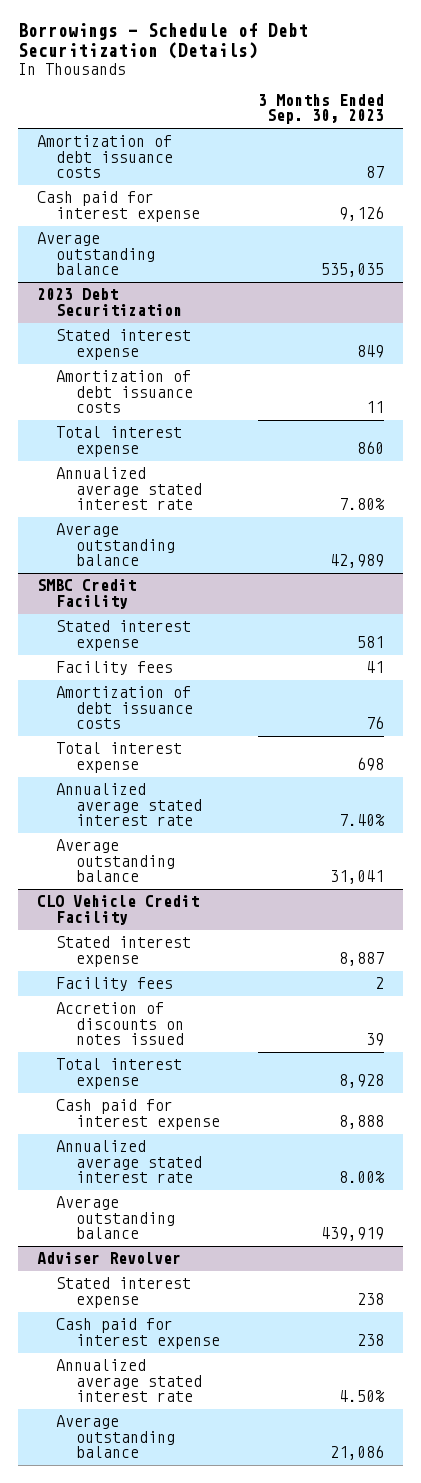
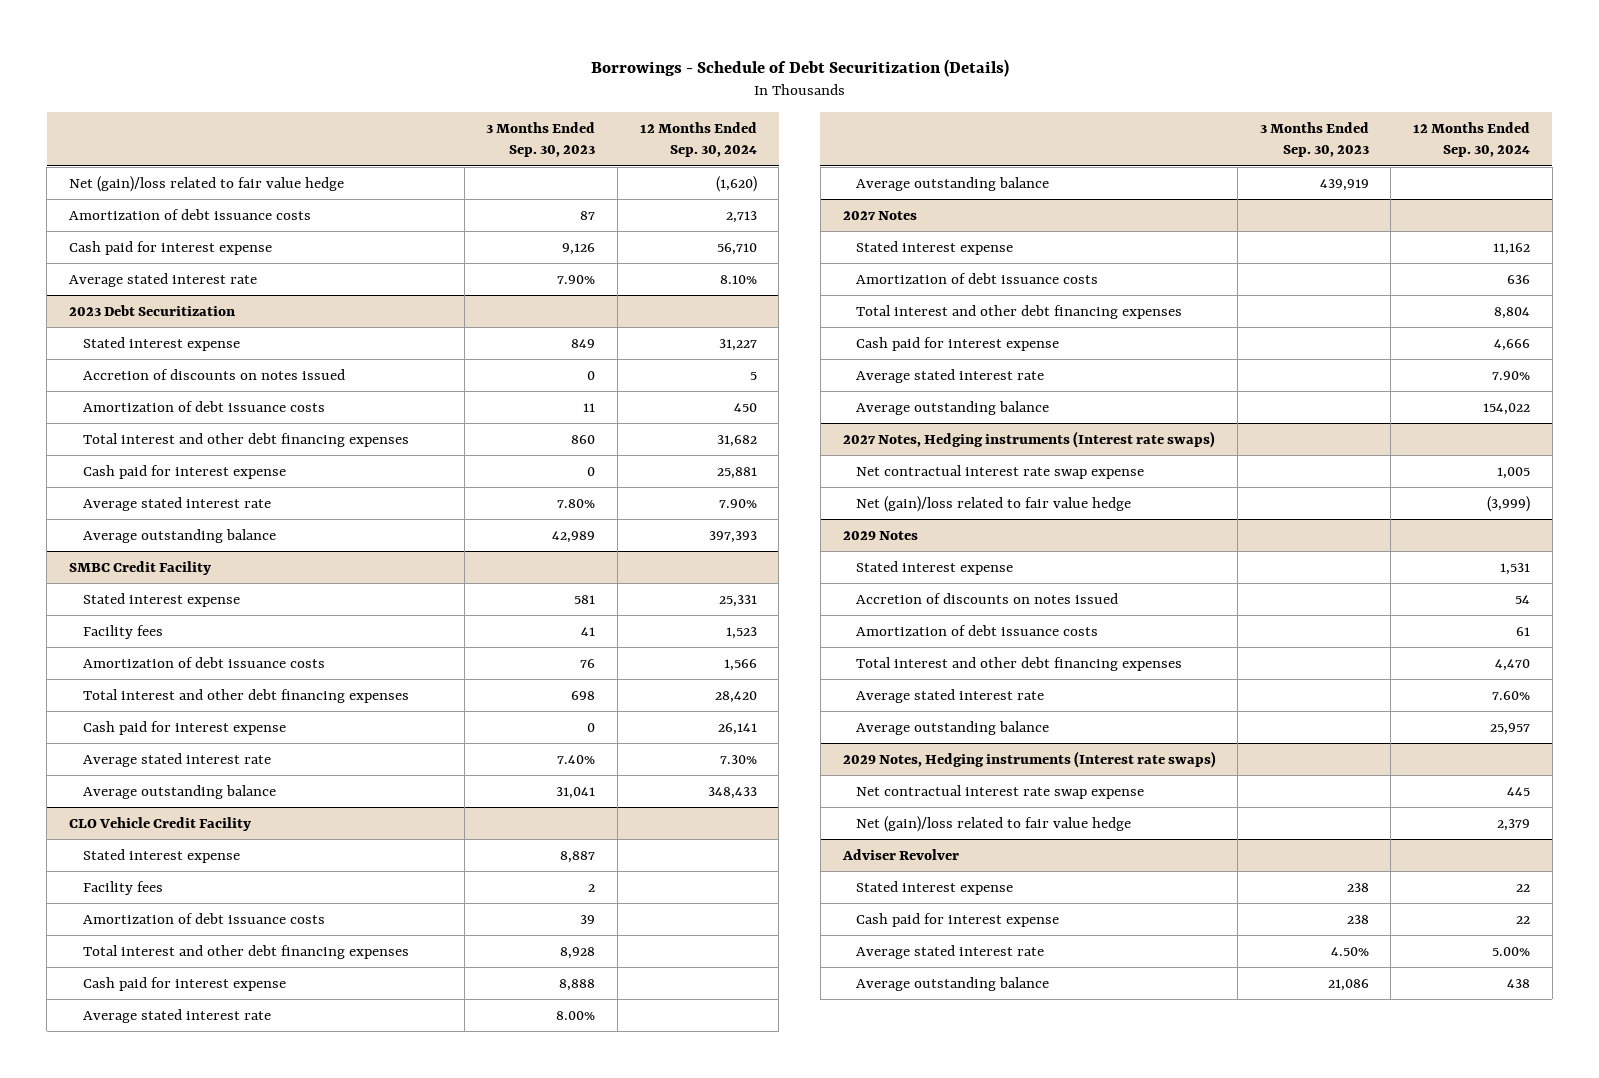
- | 3 Months Ended Sep. 30, 2023
+ | 3 Months Ended Sep. 30, 2023 | 12 Months Ended Sep. 30, 2024
+ Net (gain)/loss related to fair value hedge | | (1,620)
- Average outstanding balance | 535,035
+ Average stated interest rate | 7.90% | 8.10%
@ 2023 Debt Securitization
+ Accretion of discounts on notes issued | 0 | 5
- Total interest expense | 860
- Annualized average stated interest rate | 7.80%
+ Total interest and other debt financing expenses | 860 | 31,682
+ Cash paid for interest expense | 0 | 25,881
+ Average stated interest rate | 7.80% | 7.90%
@ SMBC Credit Facility
- Total interest expense | 698
- Annualized average stated interest rate | 7.40%
+ Total interest and other debt financing expenses | 698 | 28,420
+ Cash paid for interest expense | 0 | 26,141
+ Average stated interest rate | 7.40% | 7.30%
@ CLO Vehicle Credit Facility
- Accretion of discounts on notes issued | 39
- Total interest expense | 8,928
+ Amortization of debt issuance costs | 39 |
+ Total interest and other debt financing expenses | 8,928 |
- Annualized average stated interest rate | 8.00%
+ Average stated interest rate | 8.00% |
+ 2027 Notes
+ Stated interest expense | | 11,162
+ Amortization of debt issuance costs | | 636
+ Total interest and other debt financing expenses | | 8,804
+ Cash paid for interest expense | | 4,666
+ Average stated interest rate | | 7.90%
+ Average outstanding balance | | 154,022
+ 2027 Notes, Hedging instruments (Interest rate swaps)
+ Net contractual interest rate swap expense | | 1,005
+ Net (gain)/loss related to fair value hedge | | (3,999)
+ 2029 Notes
+ Stated interest expense | | 1,531
+ Accretion of discounts on notes issued | | 54
+ Amortization of debt issuance costs | | 61
+ Total interest and other debt financing expenses | | 4,470
+ Average stated interest rate | | 7.60%
+ Average outstanding balance | | 25,957
+ 2029 Notes, Hedging instruments (Interest rate swaps)
+ Net contractual interest rate swap expense | | 445
+ Net (gain)/loss related to fair value hedge | | 2,379
@ Adviser Revolver
- Annualized average stated interest rate | 4.50%
+ Average stated interest rate | 4.50% | 5.00%

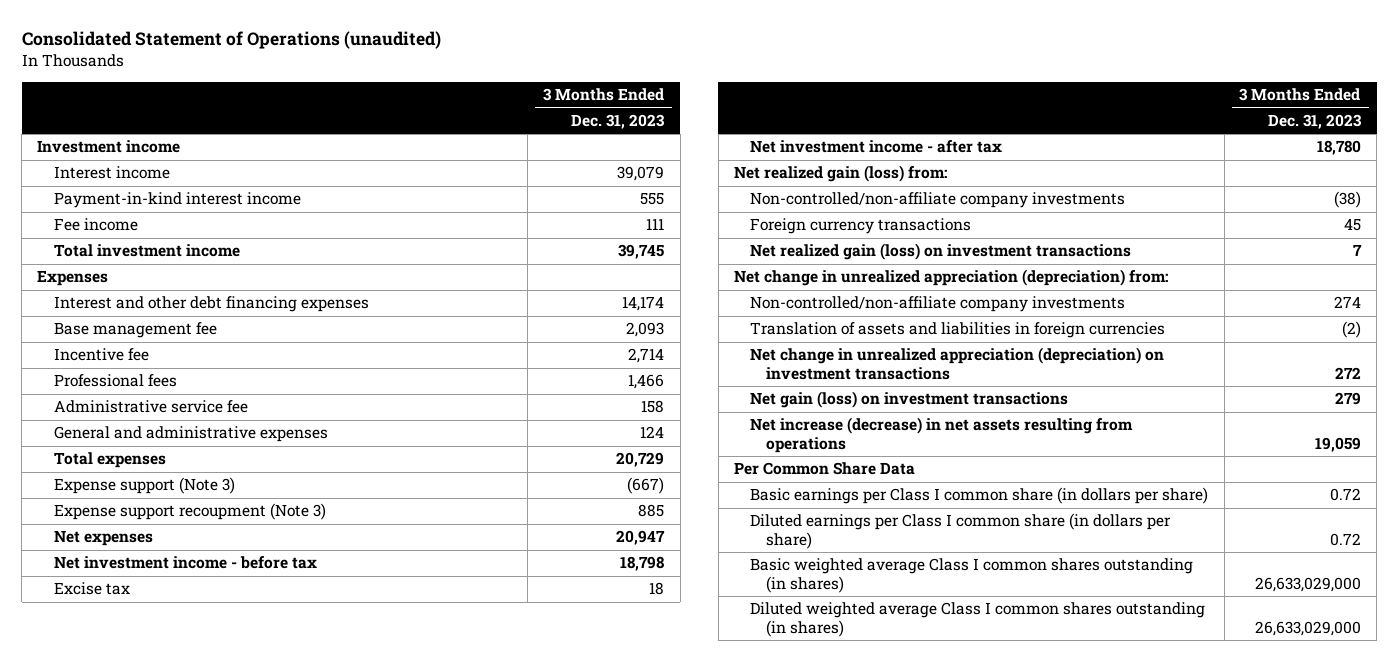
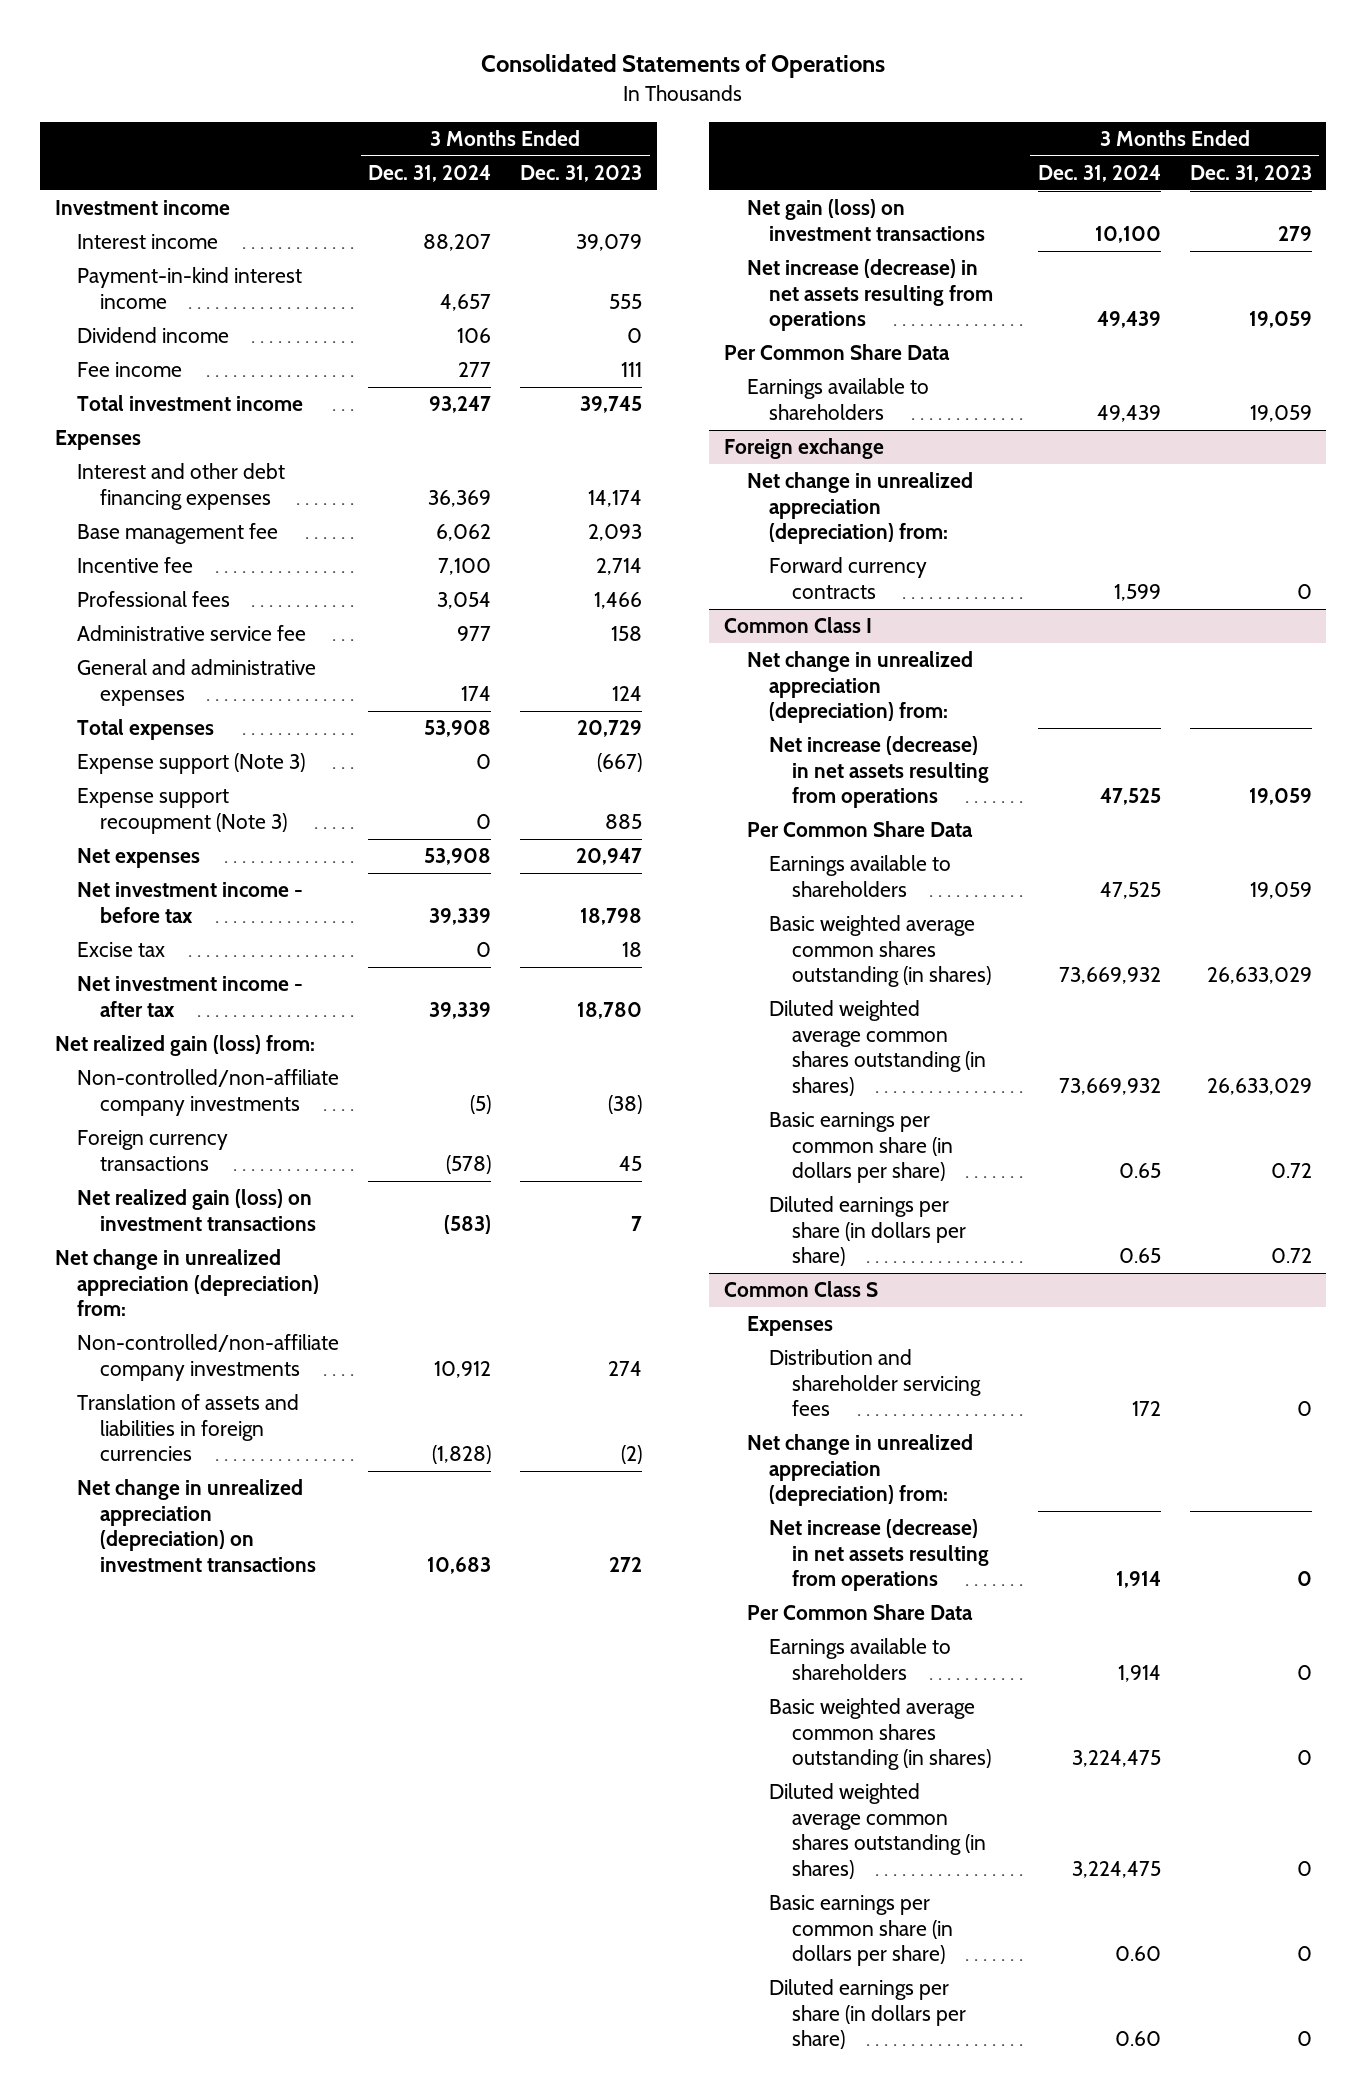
- Consolidated Statement of Operations (unaudited)
+ Consolidated Statements of Operations
- | 3 Months Ended Dec. 31, 2023
+ | 3 Months Ended Dec. 31, 2024 | 3 Months Ended Dec. 31, 2023
+ Dividend income | 106 | 0
- Basic earnings per Class I common share (in dollars per share) | 0.72
- Diluted earnings per Class I common share (in dollars per share) | 0.72
- Basic weighted average Class I common shares outstanding (in shares) | 26,633,029,000
- Diluted weighted average Class I common shares outstanding (in shares) | 26,633,029,000
+ Earnings available to shareholders | 49,439 | 19,059
+ Foreign exchange
+ Net change in unrealized appreciation (depreciation) from:
+ Forward currency contracts | 1,599 | 0
+ Common Class I
+ Net change in unrealized appreciation (depreciation) from:
+ Net increase (decrease) in net assets resulting from operations | 47,525 | 19,059
+ Per Common Share Data
+ Earnings available to shareholders | 47,525 | 19,059
+ Basic weighted average common shares outstanding (in shares) | 73,669,932 | 26,633,029
+ Diluted weighted average common shares outstanding (in shares) | 73,669,932 | 26,633,029
+ Basic earnings per common share (in dollars per share) | 0.65 | 0.72
+ Diluted earnings per share (in dollars per share) | 0.65 | 0.72
+ Common Class S
+ Expenses
+ Distribution and shareholder servicing fees | 172 | 0
+ Net change in unrealized appreciation (depreciation) from:
+ Net increase (decrease) in net assets resulting from operations | 1,914 | 0
+ Per Common Share Data
+ Earnings available to shareholders | 1,914 | 0
+ Basic weighted average common shares outstanding (in shares) | 3,224,475 | 0
+ Diluted weighted average common shares outstanding (in shares) | 3,224,475 | 0
+ Basic earnings per common share (in dollars per share) | 0.60 | 0
+ Diluted earnings per share (in dollars per share) | 0.60 | 0

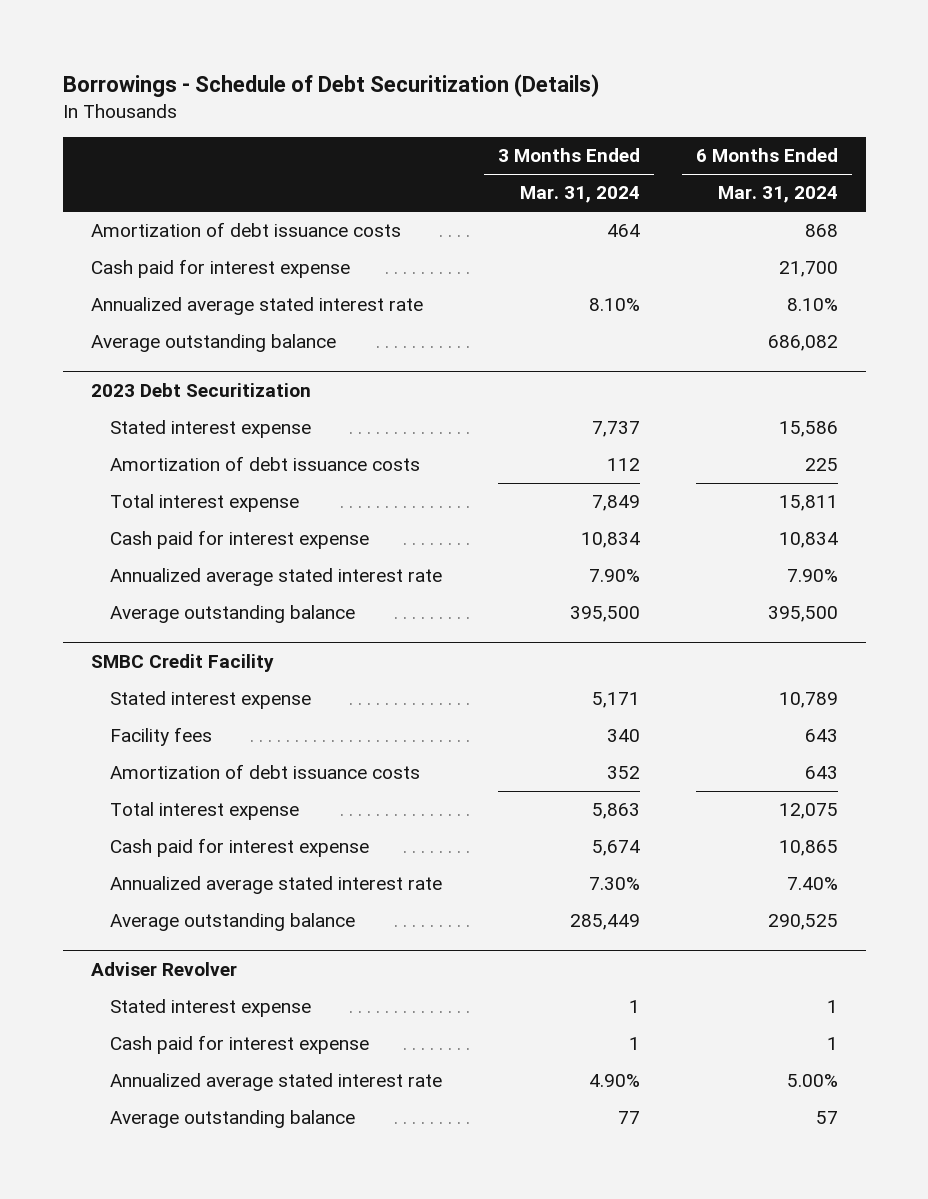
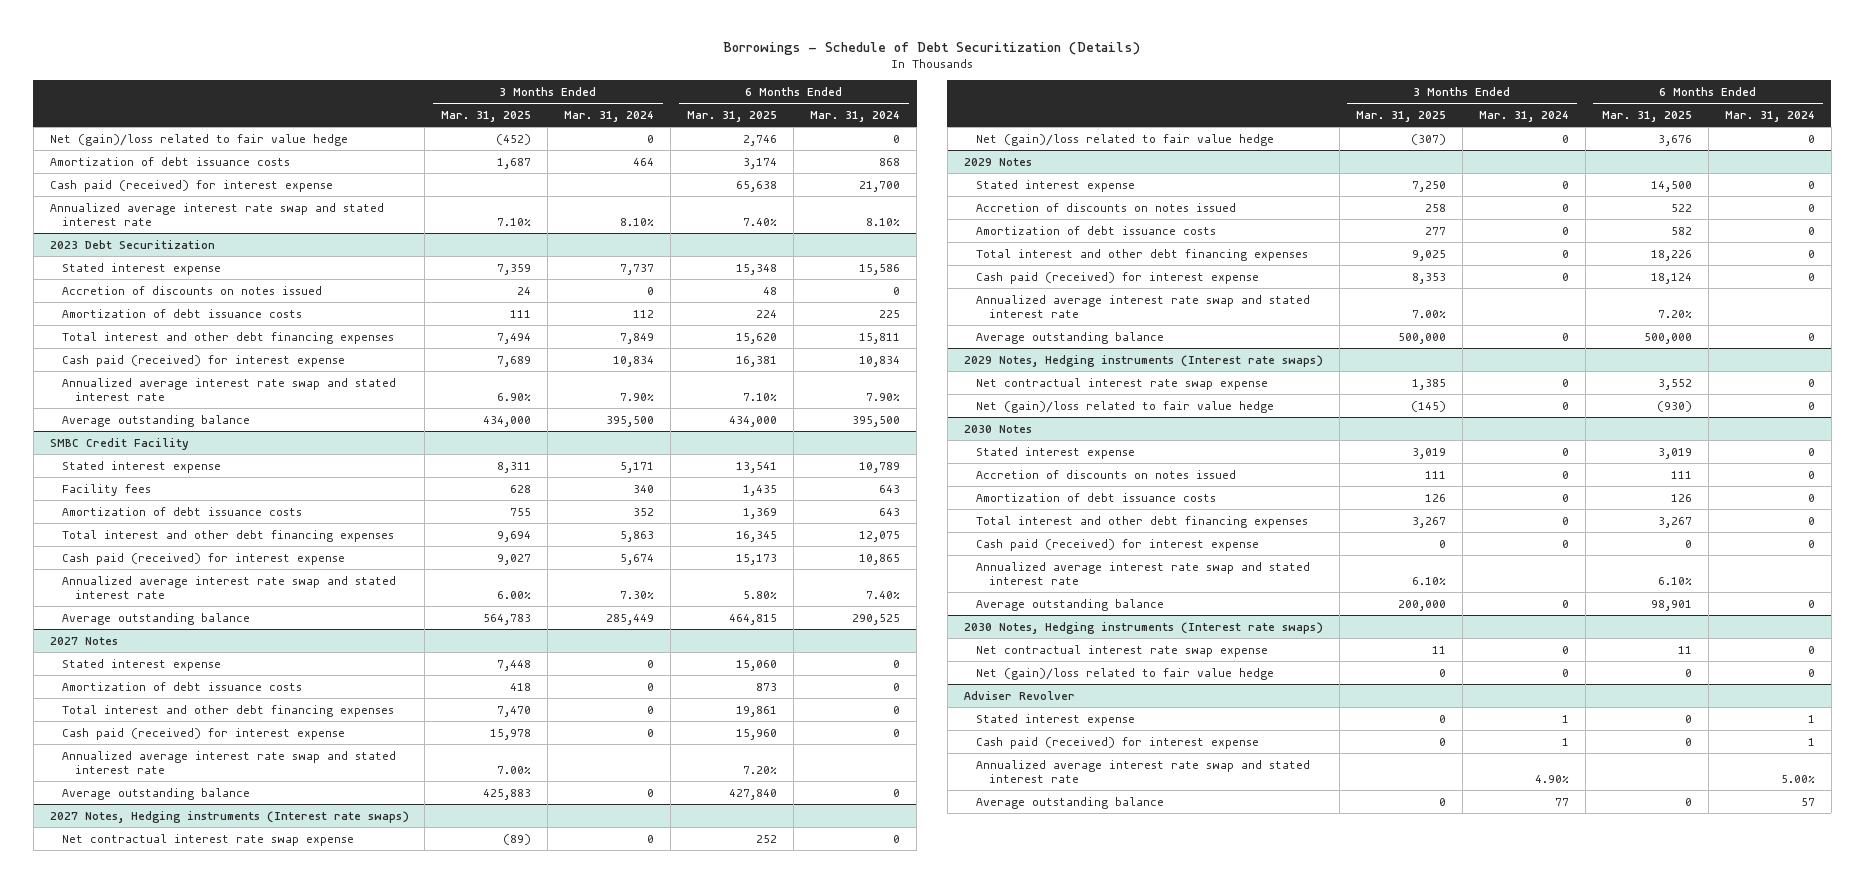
- | 3 Months Ended Mar. 31, 2024 | 6 Months Ended Mar. 31, 2024
+ | 3 Months Ended Mar. 31, 2025 | 3 Months Ended Mar. 31, 2024 | 6 Months Ended Mar. 31, 2025 | 6 Months Ended Mar. 31, 2024
+ Net (gain)/loss related to fair value hedge | (452) | 0 | 2,746 | 0
- Cash paid for interest expense | | 21,700
- Annualized average stated interest rate | 8.10% | 8.10%
- Average outstanding balance | | 686,082
+ Cash paid (received) for interest expense | | | 65,638 | 21,700
+ Annualized average interest rate swap and stated interest rate | 7.10% | 8.10% | 7.40% | 8.10%
@ 2023 Debt Securitization
+ Accretion of discounts on notes issued | 24 | 0 | 48 | 0
- Total interest expense | 7,849 | 15,811
- Cash paid for interest expense | 10,834 | 10,834
- Annualized average stated interest rate | 7.90% | 7.90%
+ Total interest and other debt financing expenses | 7,494 | 7,849 | 15,620 | 15,811
+ Cash paid (received) for interest expense | 7,689 | 10,834 | 16,381 | 10,834
+ Annualized average interest rate swap and stated interest rate | 6.90% | 7.90% | 7.10% | 7.90%
@ SMBC Credit Facility
- Total interest expense | 5,863 | 12,075
- Cash paid for interest expense | 5,674 | 10,865
- Annualized average stated interest rate | 7.30% | 7.40%
+ Total interest and other debt financing expenses | 9,694 | 5,863 | 16,345 | 12,075
+ Cash paid (received) for interest expense | 9,027 | 5,674 | 15,173 | 10,865
+ Annualized average interest rate swap and stated interest rate | 6.00% | 7.30% | 5.80% | 7.40%
+ 2027 Notes
+ Stated interest expense | 7,448 | 0 | 15,060 | 0
+ Amortization of debt issuance costs | 418 | 0 | 873 | 0
+ Total interest and other debt financing expenses | 7,470 | 0 | 19,861 | 0
+ Cash paid (received) for interest expense | 15,978 | 0 | 15,960 | 0
+ Annualized average interest rate swap and stated interest rate | 7.00% | | 7.20% |
+ Average outstanding balance | 425,883 | 0 | 427,840 | 0
+ 2027 Notes, Hedging instruments (Interest rate swaps)
+ Net contractual interest rate swap expense | (89) | 0 | 252 | 0
+ Net (gain)/loss related to fair value hedge | (307) | 0 | 3,676 | 0
+ 2029 Notes
+ Stated interest expense | 7,250 | 0 | 14,500 | 0
+ Accretion of discounts on notes issued | 258 | 0 | 522 | 0
+ Amortization of debt issuance costs | 277 | 0 | 582 | 0
+ Total interest and other debt financing expenses | 9,025 | 0 | 18,226 | 0
+ Cash paid (received) for interest expense | 8,353 | 0 | 18,124 | 0
+ Annualized average interest rate swap and stated interest rate | 7.00% | | 7.20% |
+ Average outstanding balance | 500,000 | 0 | 500,000 | 0
+ 2029 Notes, Hedging instruments (Interest rate swaps)
+ Net contractual interest rate swap expense | 1,385 | 0 | 3,552 | 0
+ Net (gain)/loss related to fair value hedge | (145) | 0 | (930) | 0
+ 2030 Notes
+ Stated interest expense | 3,019 | 0 | 3,019 | 0
+ Accretion of discounts on notes issued | 111 | 0 | 111 | 0
+ Amortization of debt issuance costs | 126 | 0 | 126 | 0
+ Total interest and other debt financing expenses | 3,267 | 0 | 3,267 | 0
+ Cash paid (received) for interest expense | 0 | 0 | 0 | 0
+ Annualized average interest rate swap and stated interest rate | 6.10% | | 6.10% |
+ Average outstanding balance | 200,000 | 0 | 98,901 | 0
+ 2030 Notes, Hedging instruments (Interest rate swaps)
+ Net contractual interest rate swap expense | 11 | 0 | 11 | 0
+ Net (gain)/loss related to fair value hedge | 0 | 0 | 0 | 0
@ Adviser Revolver
- Cash paid for interest expense | 1 | 1
- Annualized average stated interest rate | 4.90% | 5.00%
+ Cash paid (received) for interest expense | 0 | 1 | 0 | 1
+ Annualized average interest rate swap and stated interest rate | | 4.90% | | 5.00%

